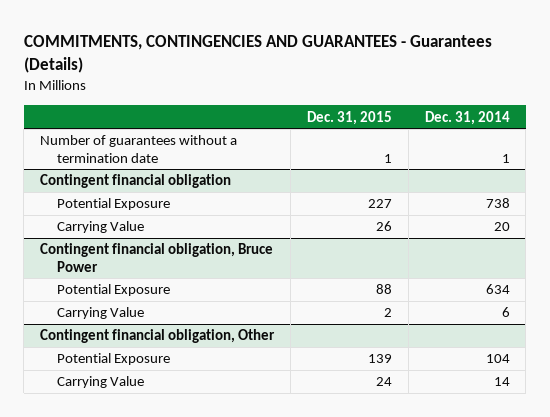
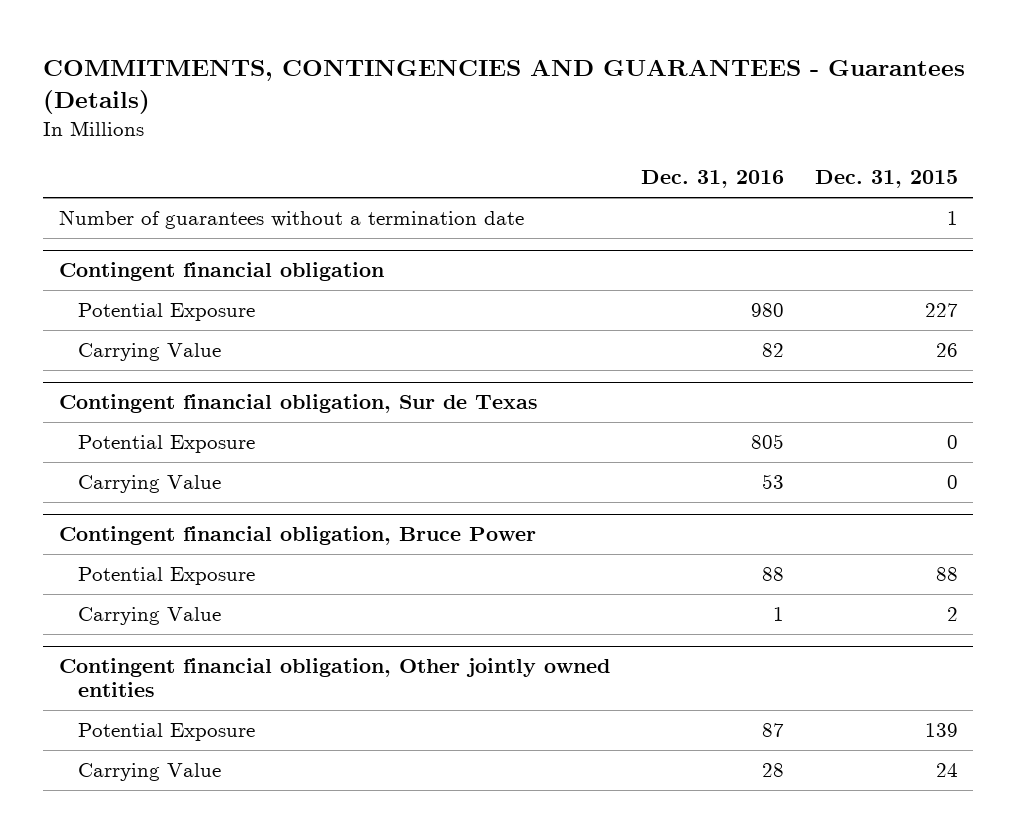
- | Dec. 31, 2015 | Dec. 31, 2014
+ | Dec. 31, 2016 | Dec. 31, 2015
+ Contingent financial obligation, Sur de Texas
+ Potential Exposure | 805 | 0
+ Carrying Value | 53 | 0
- Contingent financial obligation, Other
+ Contingent financial obligation, Other jointly owned entities

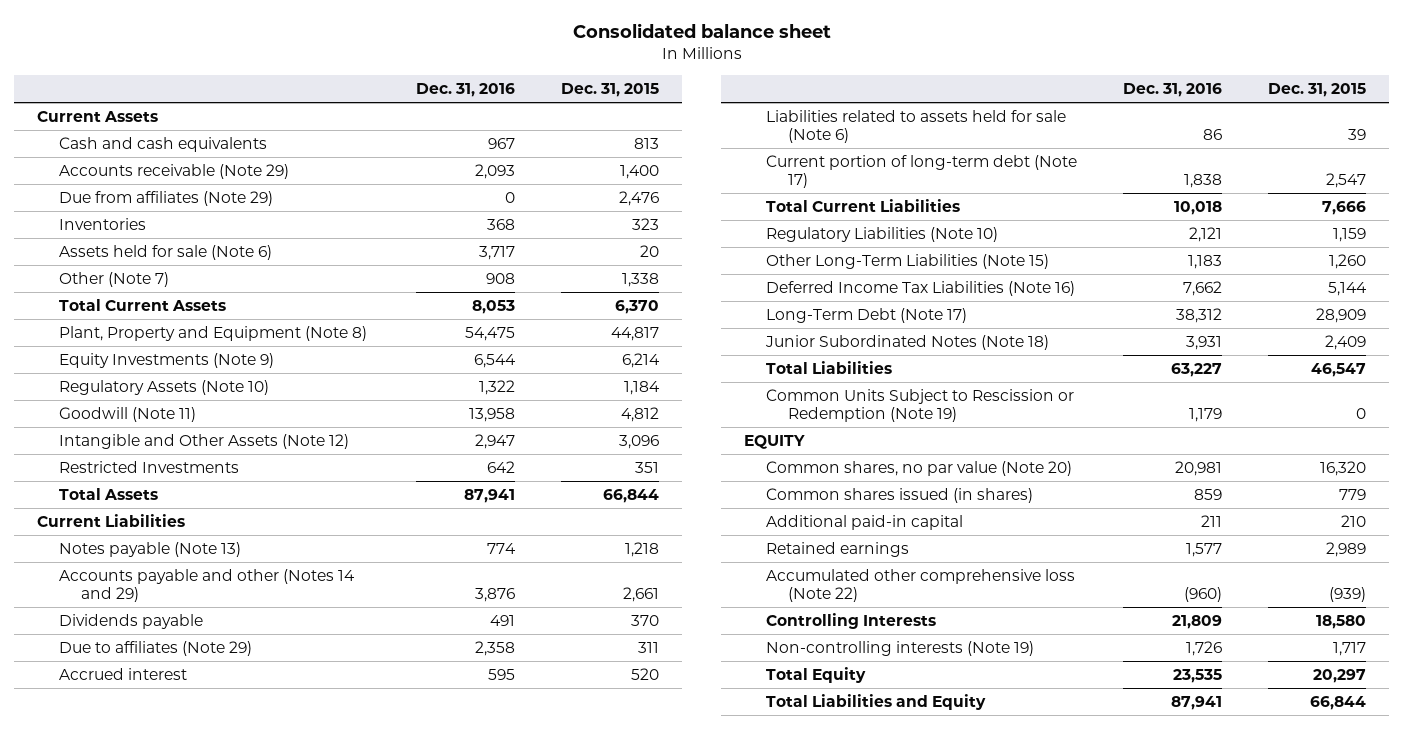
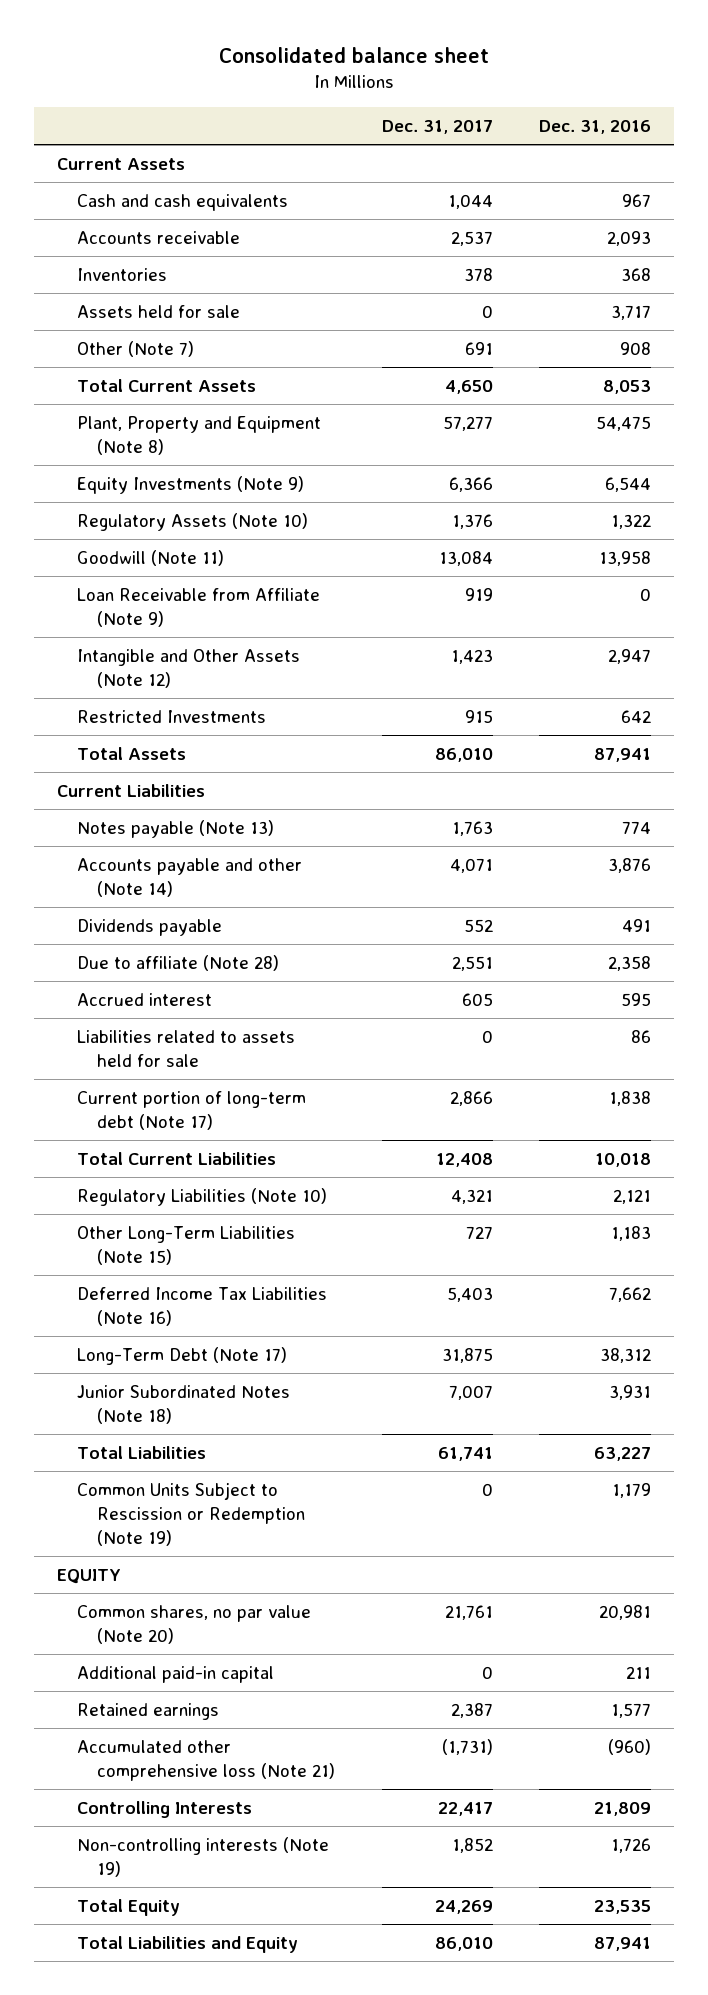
- | Dec. 31, 2016 | Dec. 31, 2015
+ | Dec. 31, 2017 | Dec. 31, 2016
- Accounts receivable (Note 29) | 2,093 | 1,400
- Due from affiliates (Note 29) | 0 | 2,476
+ Accounts receivable | 2,537 | 2,093
- Assets held for sale (Note 6) | 3,717 | 20
+ Assets held for sale | 0 | 3,717
+ Loan Receivable from Affiliate (Note 9) | 919 | 0
- Accounts payable and other (Notes 14 and 29) | 3,876 | 2,661
+ Accounts payable and other (Note 14) | 4,071 | 3,876
- Due to affiliates (Note 29) | 2,358 | 311
+ Due to affiliate (Note 28) | 2,551 | 2,358
- Liabilities related to assets held for sale (Note 6) | 86 | 39
+ Liabilities related to assets held for sale | 0 | 86
- Common shares issued (in shares) | 859 | 779
- Accumulated other comprehensive loss (Note 22) | (960) | (939)
+ Accumulated other comprehensive loss (Note 21) | (1,731) | (960)

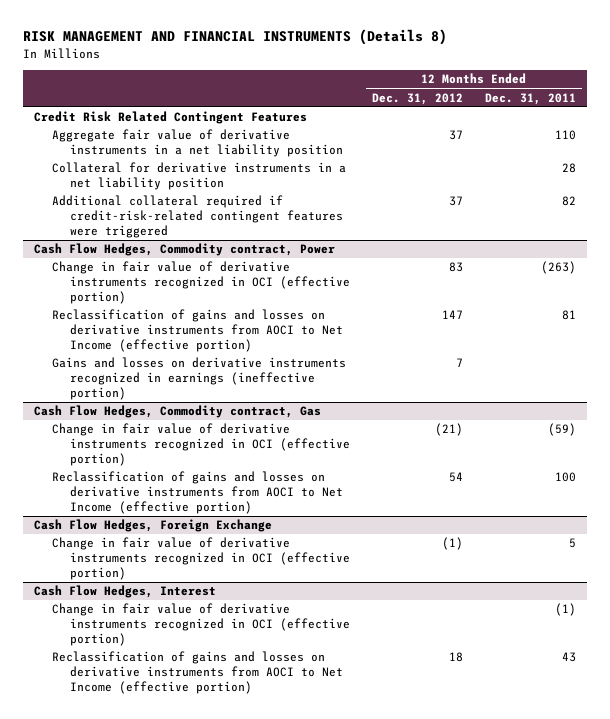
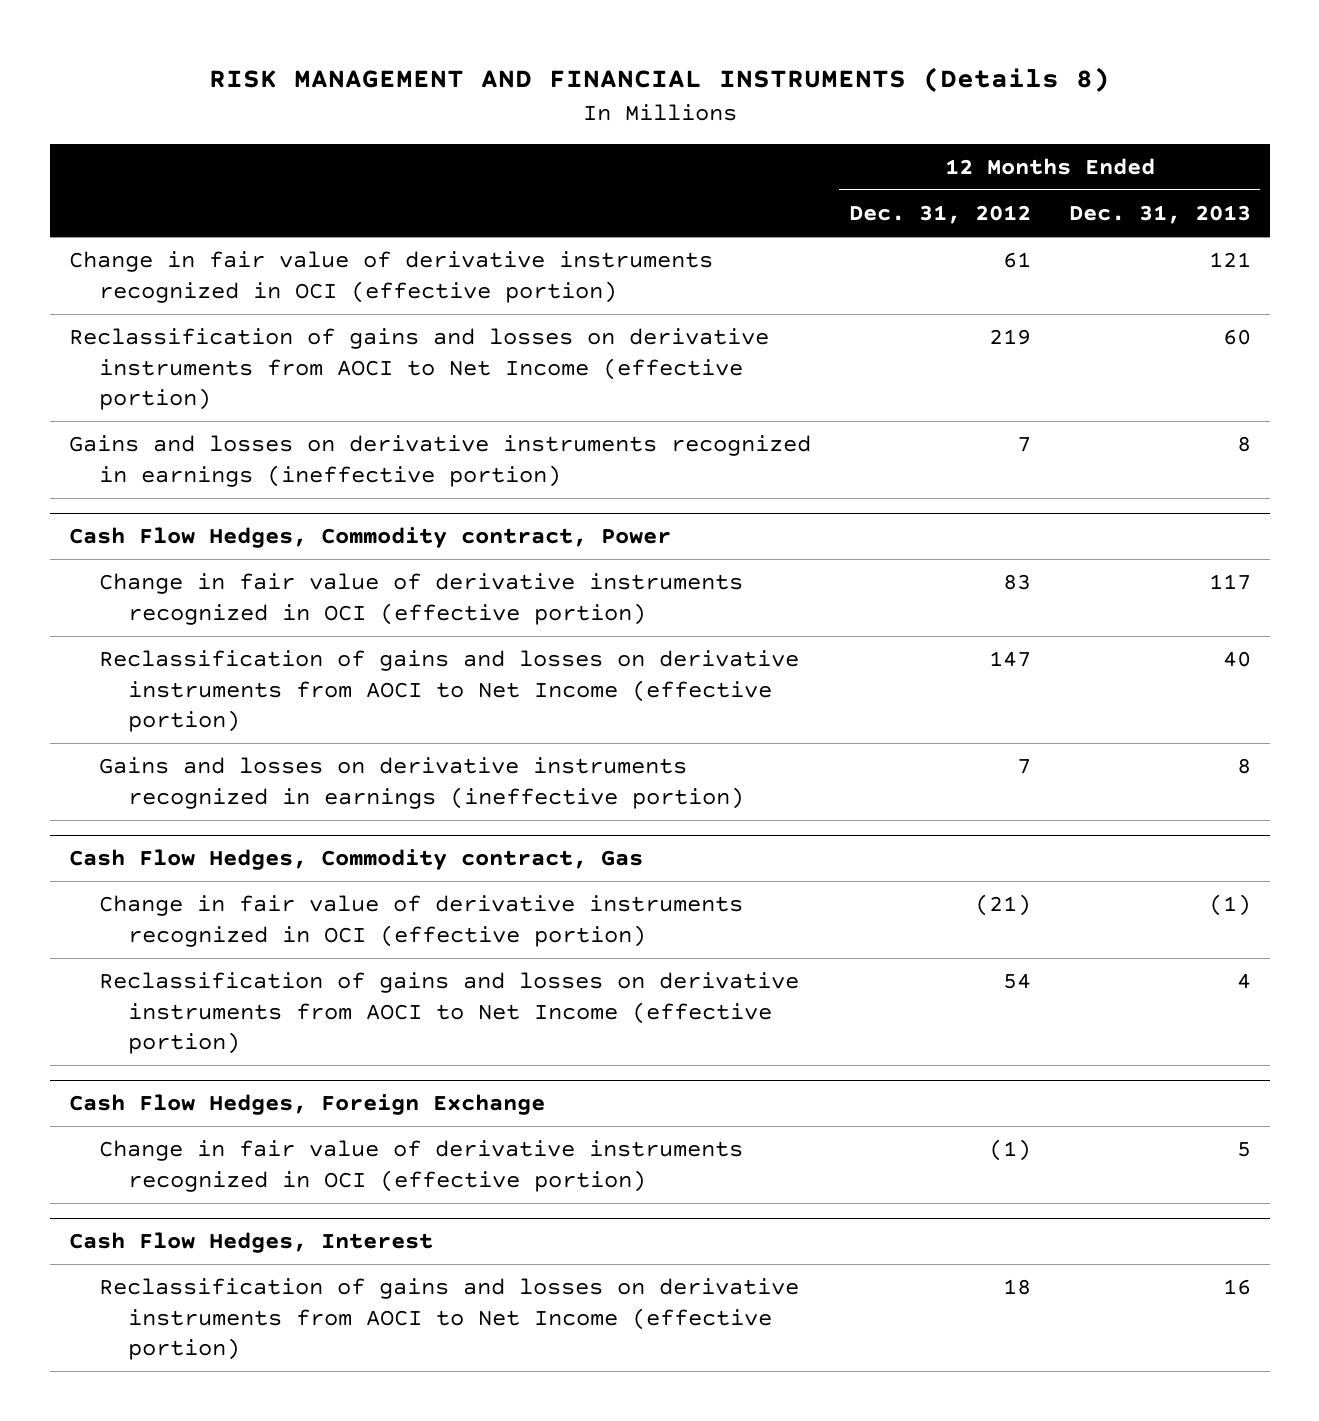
- | 12 Months Ended Dec. 31, 2012 | 12 Months Ended Dec. 31, 2011
+ | 12 Months Ended Dec. 31, 2012 | 12 Months Ended Dec. 31, 2013
- Credit Risk Related Contingent Features
- Aggregate fair value of derivative instruments in a net liability position | 37 | 110
- Collateral for derivative instruments in a net liability position | | 28
- Additional collateral required if credit-risk-related contingent features were triggered | 37 | 82
+ Change in fair value of derivative instruments recognized in OCI (effective portion) | 61 | 121
+ Reclassification of gains and losses on derivative instruments from AOCI to Net Income (effective portion) | 219 | 60
+ Gains and losses on derivative instruments recognized in earnings (ineffective portion) | 7 | 8
@ Cash Flow Hedges, Interest
- Change in fair value of derivative instruments recognized in OCI (effective portion) | | (1)

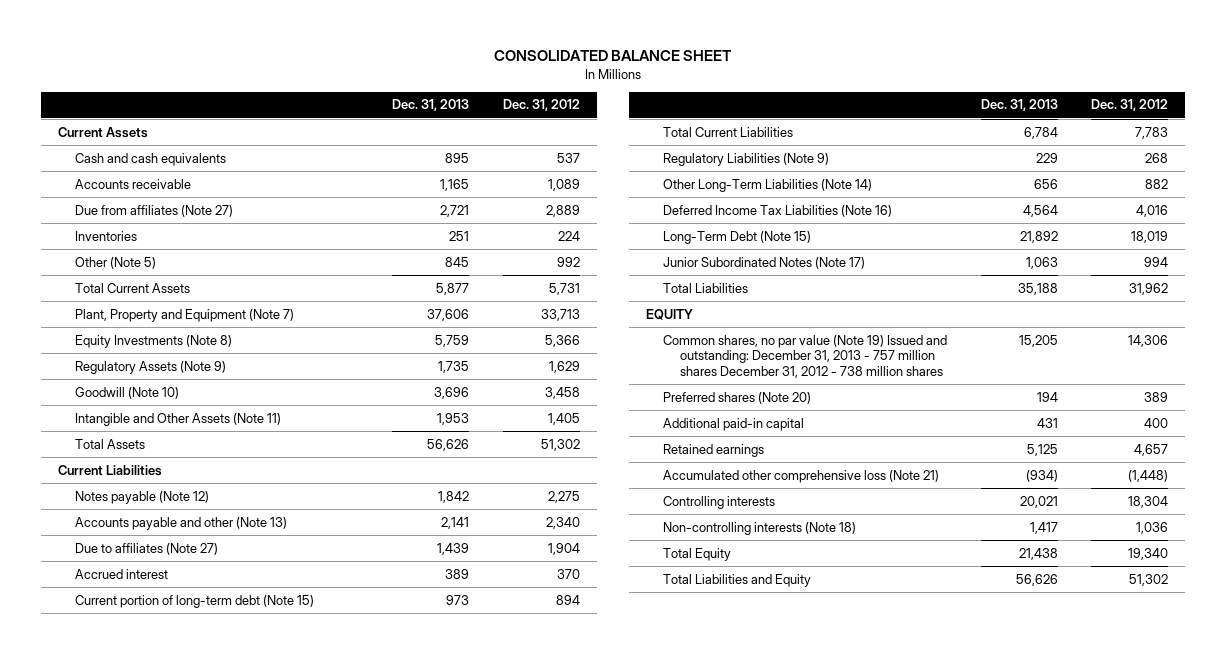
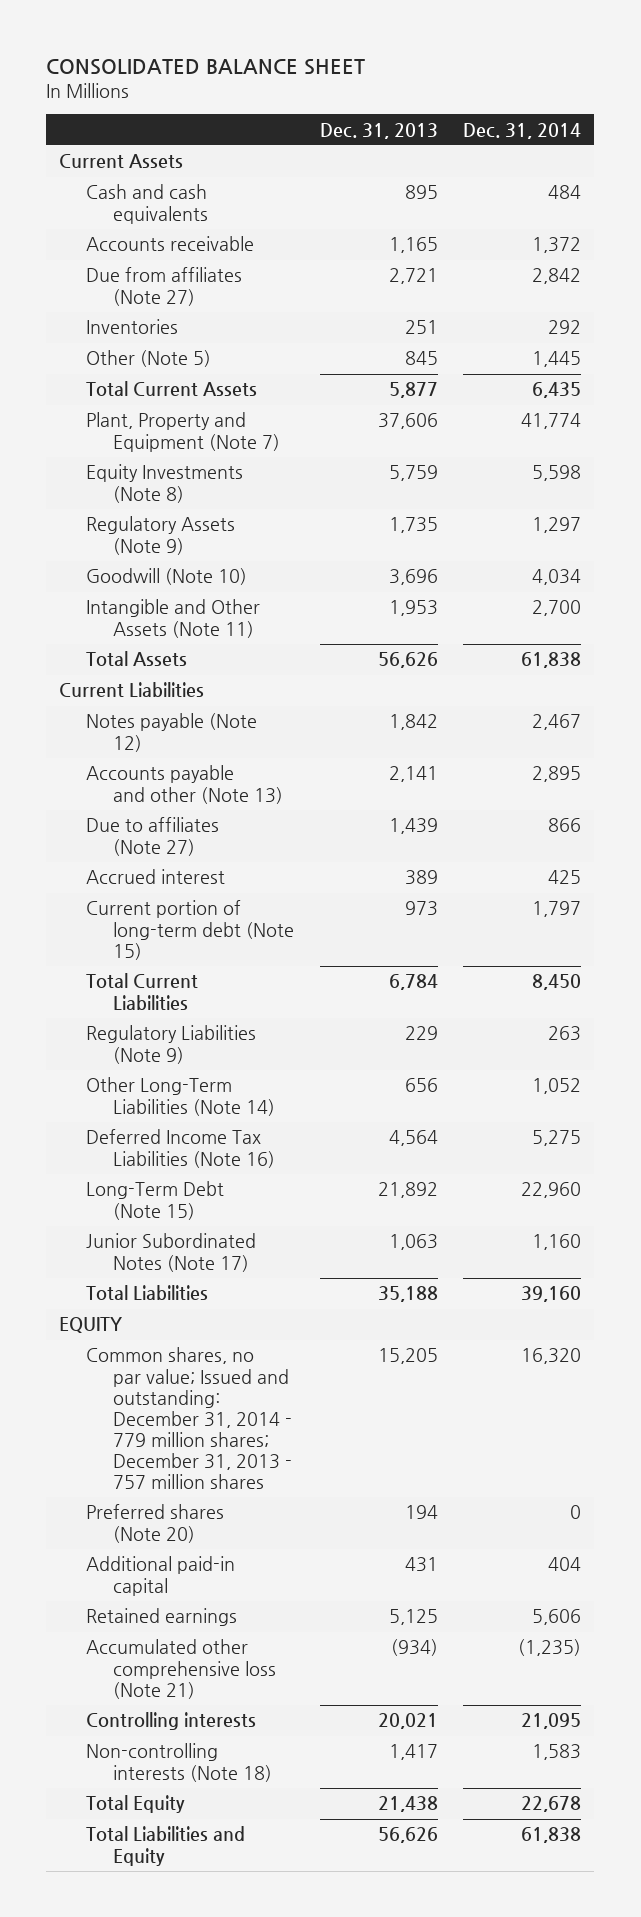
- | Dec. 31, 2013 | Dec. 31, 2012
+ | Dec. 31, 2013 | Dec. 31, 2014
- Common shares, no par value (Note 19) Issued and outstanding: December 31, 2013 - 757 million shares December 31, 2012 - 738 million shares | 15,205 | 14,306
+ Common shares, no par value; Issued and outstanding: December 31, 2014 - 779 million shares; December 31, 2013 - 757 million shares | 15,205 | 16,320

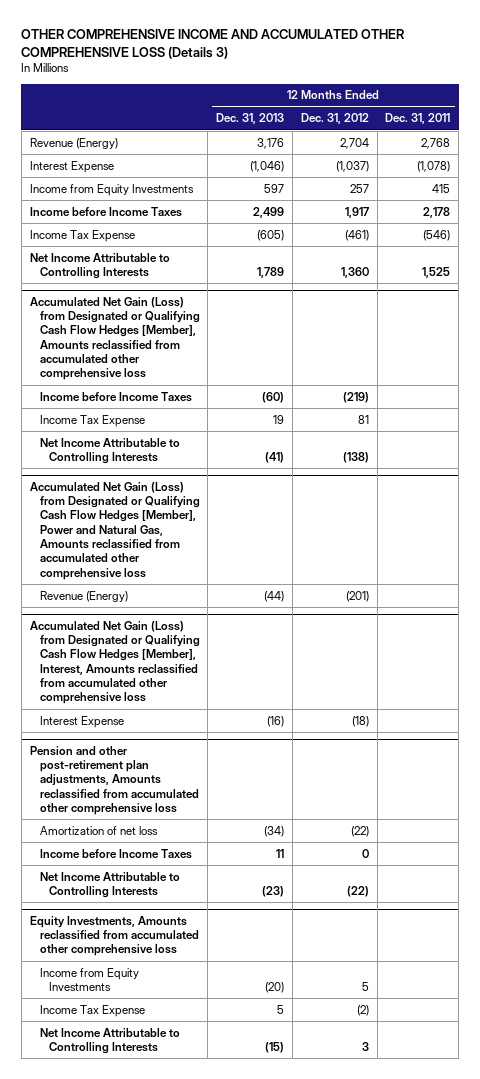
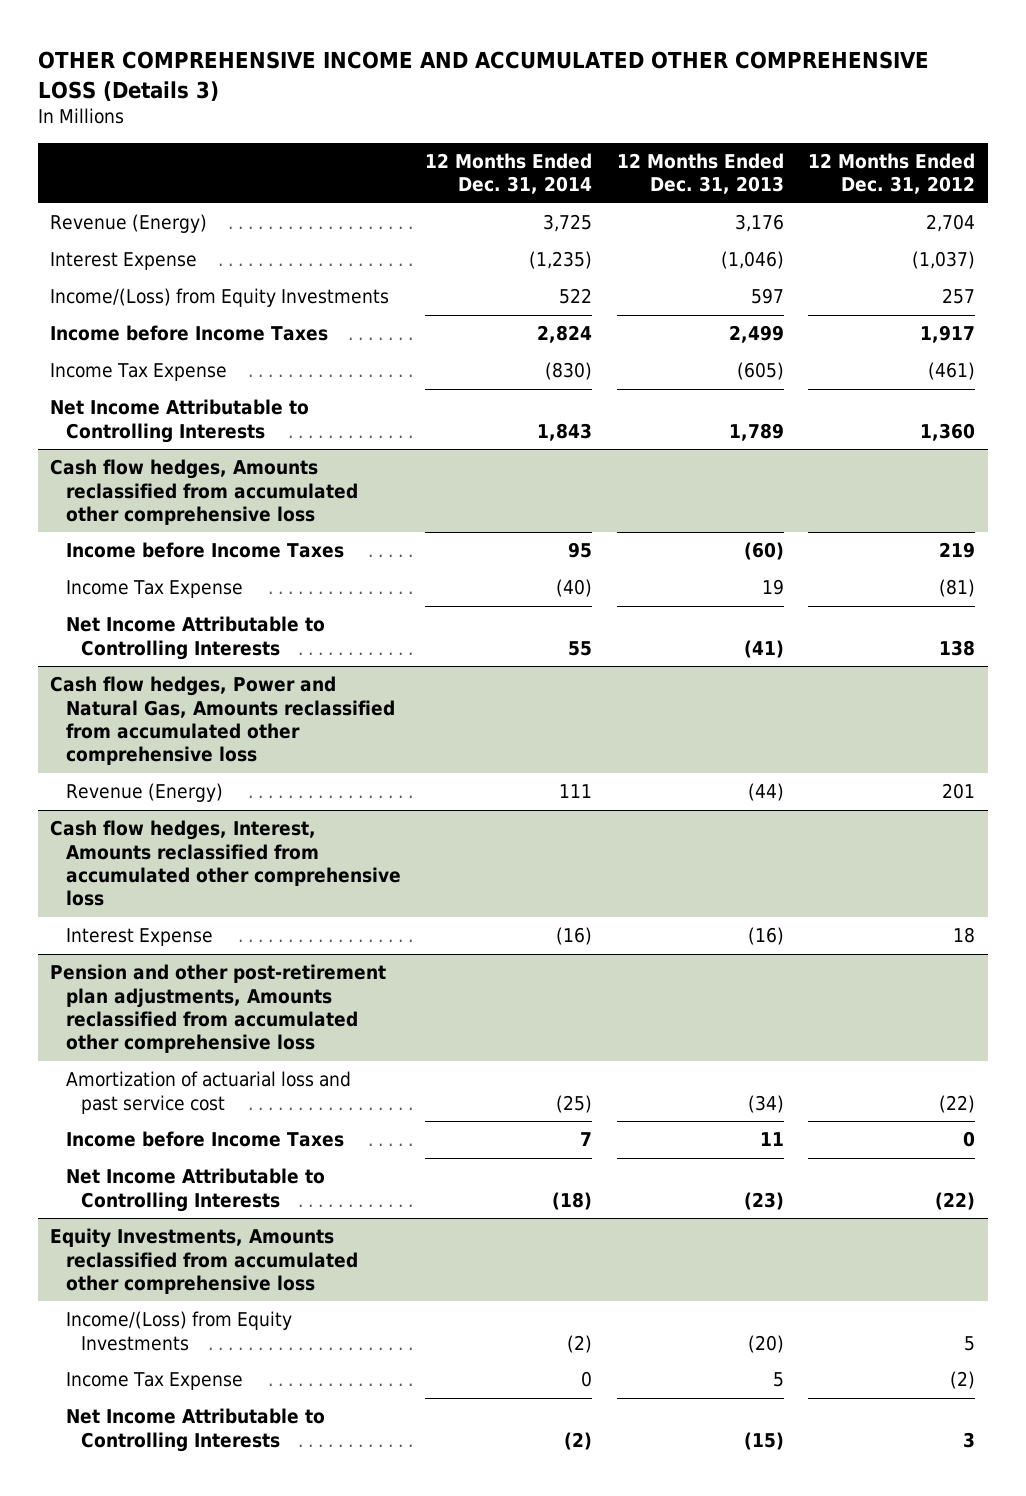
- | 12 Months Ended Dec. 31, 2013 | 12 Months Ended Dec. 31, 2012 | 12 Months Ended Dec. 31, 2011
+ | 12 Months Ended Dec. 31, 2014 | 12 Months Ended Dec. 31, 2013 | 12 Months Ended Dec. 31, 2012
- Income from Equity Investments | 597 | 257 | 415
+ Income/(Loss) from Equity Investments | 522 | 597 | 257
- Accumulated Net Gain (Loss) from Designated or Qualifying Cash Flow Hedges [Member], Amounts reclassified from accumulated other comprehensive loss
- Income before Income Taxes | (60) | (219) |
- Income Tax Expense | 19 | 81 |
- Net Income Attributable to Controlling Interests | (41) | (138) |
- Accumulated Net Gain (Loss) from Designated or Qualifying Cash Flow Hedges [Member], Power and Natural Gas, Amounts reclassified from accumulated other comprehensive loss
- Revenue (Energy) | (44) | (201) |
- Accumulated Net Gain (Loss) from Designated or Qualifying Cash Flow Hedges [Member], Interest, Amounts reclassified from accumulated other comprehensive loss
- Interest Expense | (16) | (18) |
+ Cash flow hedges, Amounts reclassified from accumulated other comprehensive loss
+ Income before Income Taxes | 95 | (60) | 219
+ Income Tax Expense | (40) | 19 | (81)
+ Net Income Attributable to Controlling Interests | 55 | (41) | 138
+ Cash flow hedges, Power and Natural Gas, Amounts reclassified from accumulated other comprehensive loss
+ Revenue (Energy) | 111 | (44) | 201
+ Cash flow hedges, Interest, Amounts reclassified from accumulated other comprehensive loss
+ Interest Expense | (16) | (16) | 18
@ Pension and other post-retirement plan adjustments, Amounts reclassified from accumulated other comprehensive loss
- Amortization of net loss | (34) | (22) |
+ Amortization of actuarial loss and past service cost | (25) | (34) | (22)
@ Equity Investments, Amounts reclassified from accumulated other comprehensive loss
- Income from Equity Investments | (20) | 5 |
+ Income/(Loss) from Equity Investments | (2) | (20) | 5

